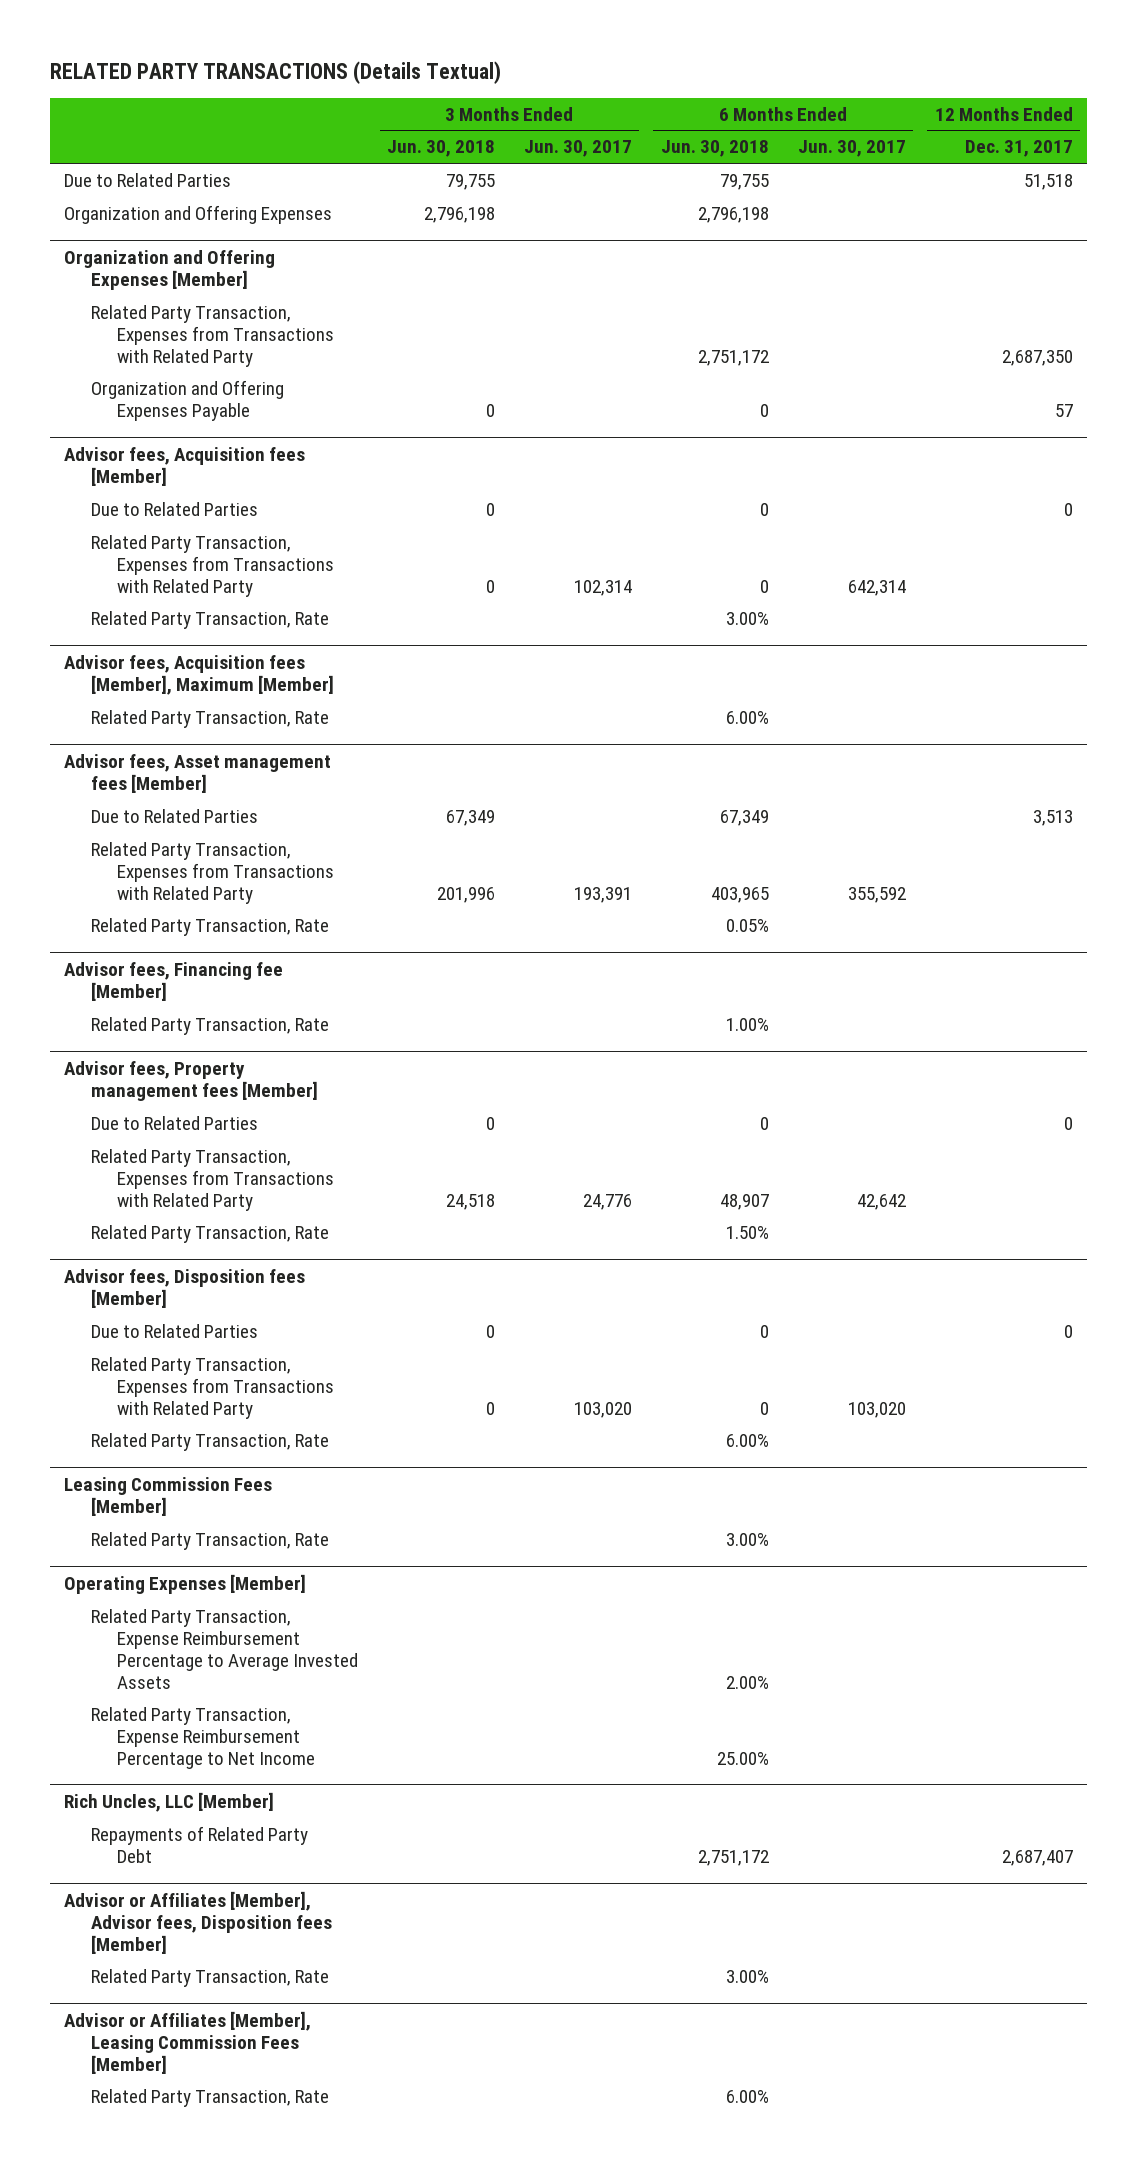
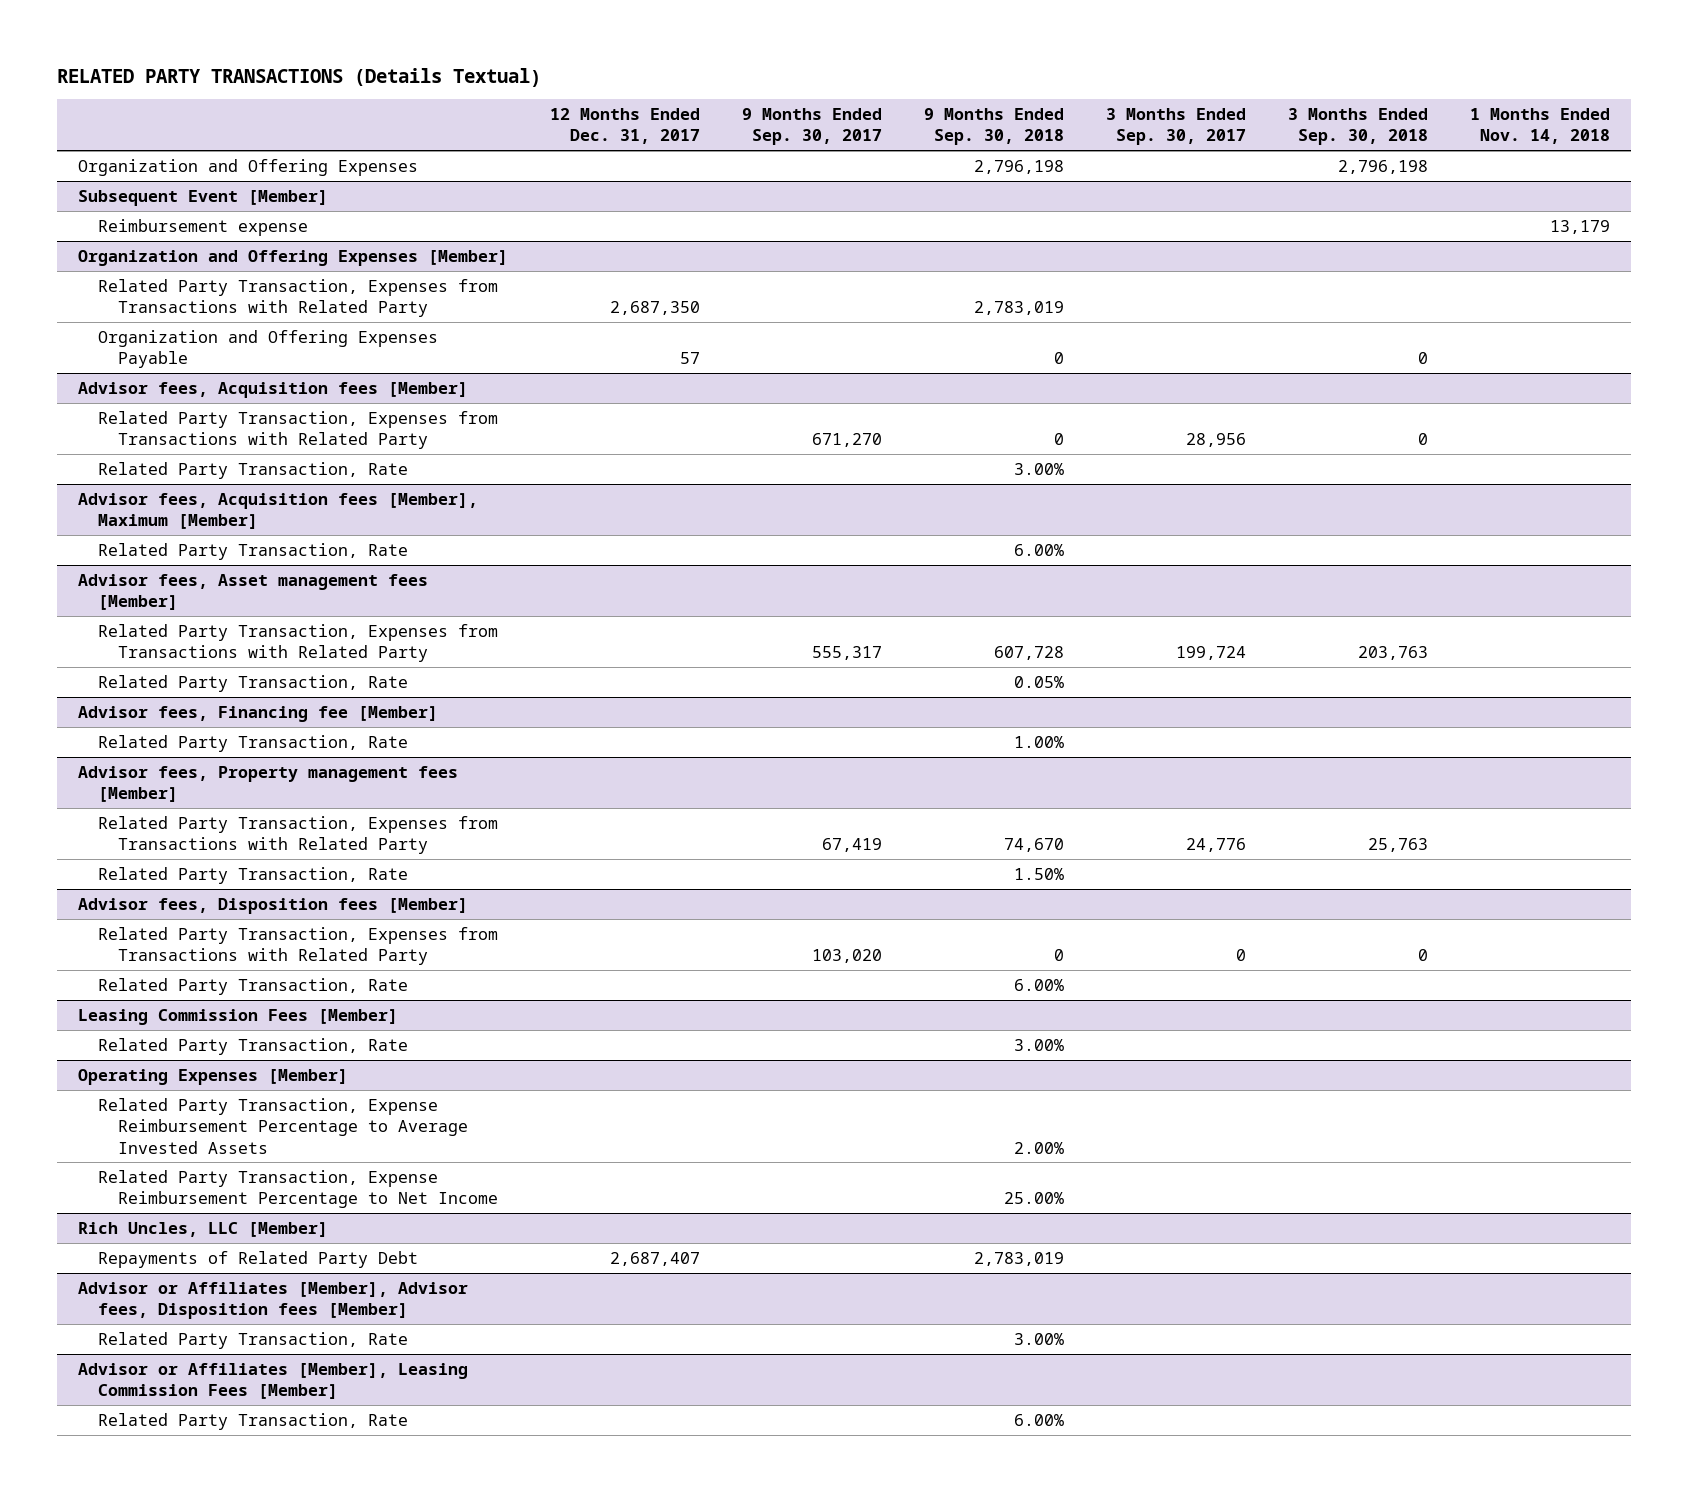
- | 3 Months Ended Jun. 30, 2018 | 3 Months Ended Jun. 30, 2017 | 6 Months Ended Jun. 30, 2018 | 6 Months Ended Jun. 30, 2017 | 12 Months Ended Dec. 31, 2017
+ | 12 Months Ended Dec. 31, 2017 | 9 Months Ended Sep. 30, 2017 | 9 Months Ended Sep. 30, 2018 | 3 Months Ended Sep. 30, 2017 | 3 Months Ended Sep. 30, 2018 | 1 Months Ended Nov. 14, 2018
- Due to Related Parties | 79,755 | | 79,755 | | 51,518
+ Subsequent Event [Member]
+ Reimbursement expense | | | | | | 13,179
@ Advisor fees, Acquisition fees [Member]
- Due to Related Parties | 0 | | 0 | | 0
@ Advisor fees, Asset management fees [Member]
- Due to Related Parties | 67,349 | | 67,349 | | 3,513
@ Advisor fees, Property management fees [Member]
- Due to Related Parties | 0 | | 0 | | 0
@ Advisor fees, Disposition fees [Member]
- Due to Related Parties | 0 | | 0 | | 0

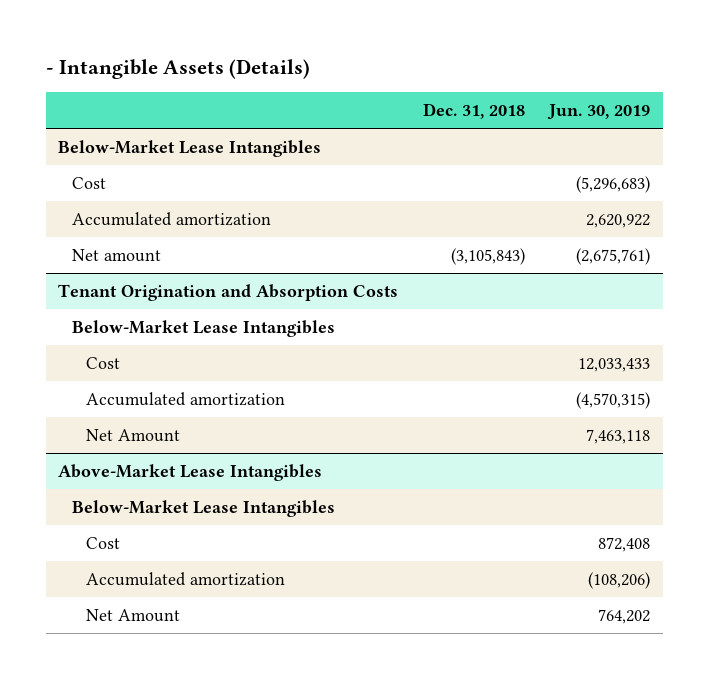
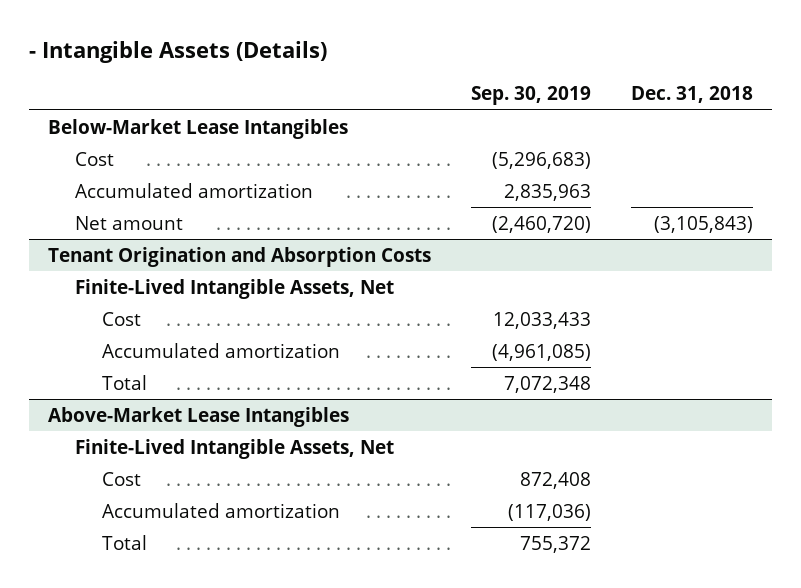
- | Dec. 31, 2018 | Jun. 30, 2019
+ | Sep. 30, 2019 | Dec. 31, 2018
@ Tenant Origination and Absorption Costs
- Below-Market Lease Intangibles
+ Finite-Lived Intangible Assets, Net
- Net Amount | | 7,463,118
+ Total | 7,072,348 |
@ Above-Market Lease Intangibles
- Below-Market Lease Intangibles
+ Finite-Lived Intangible Assets, Net
- Net Amount | | 764,202
+ Total | 755,372 |

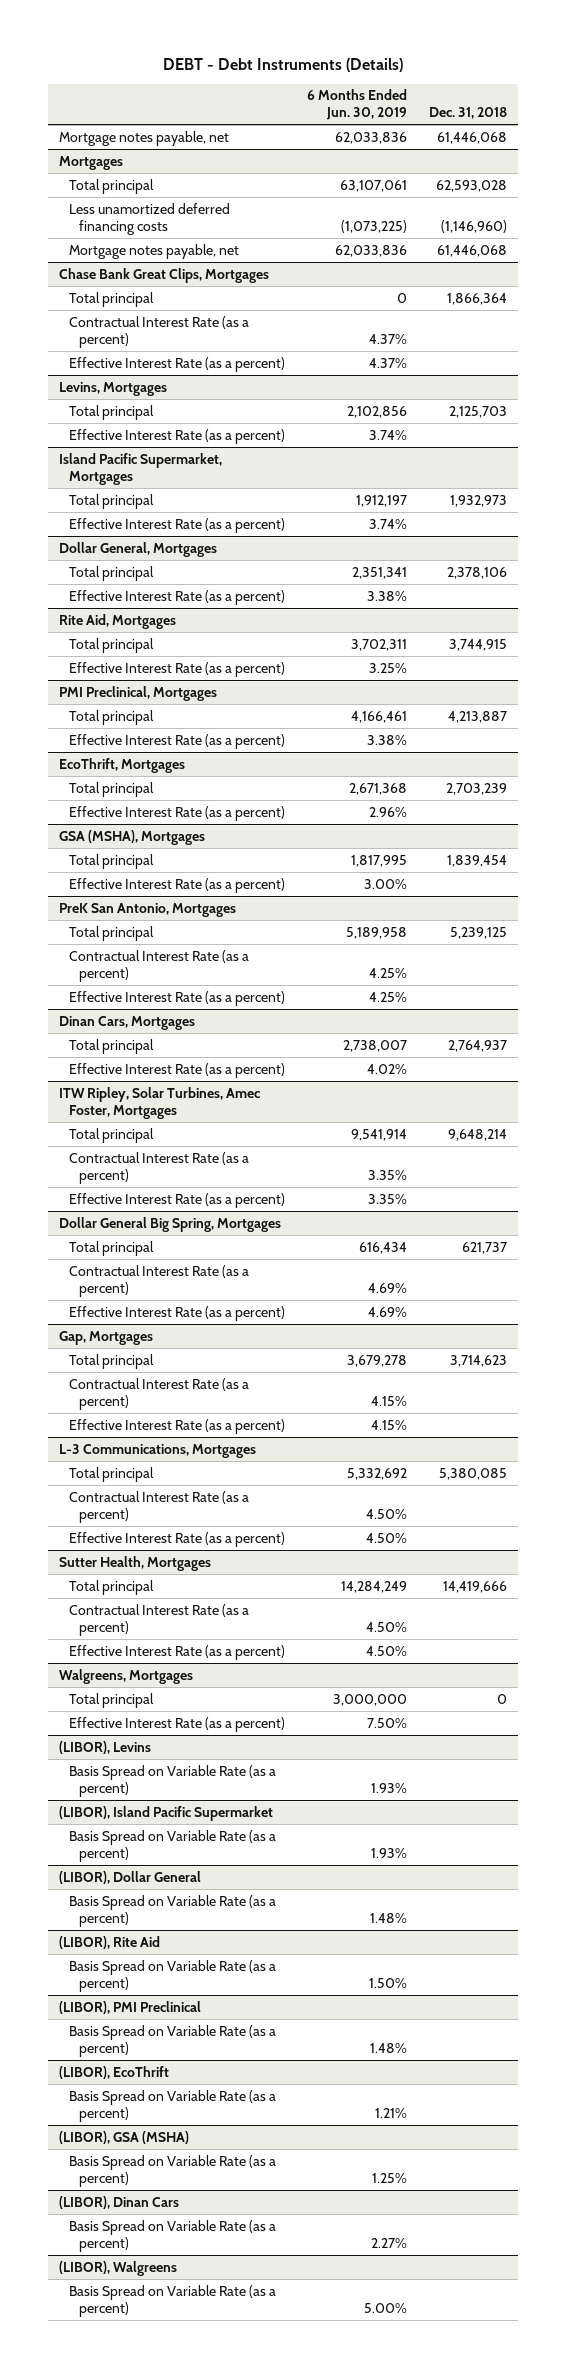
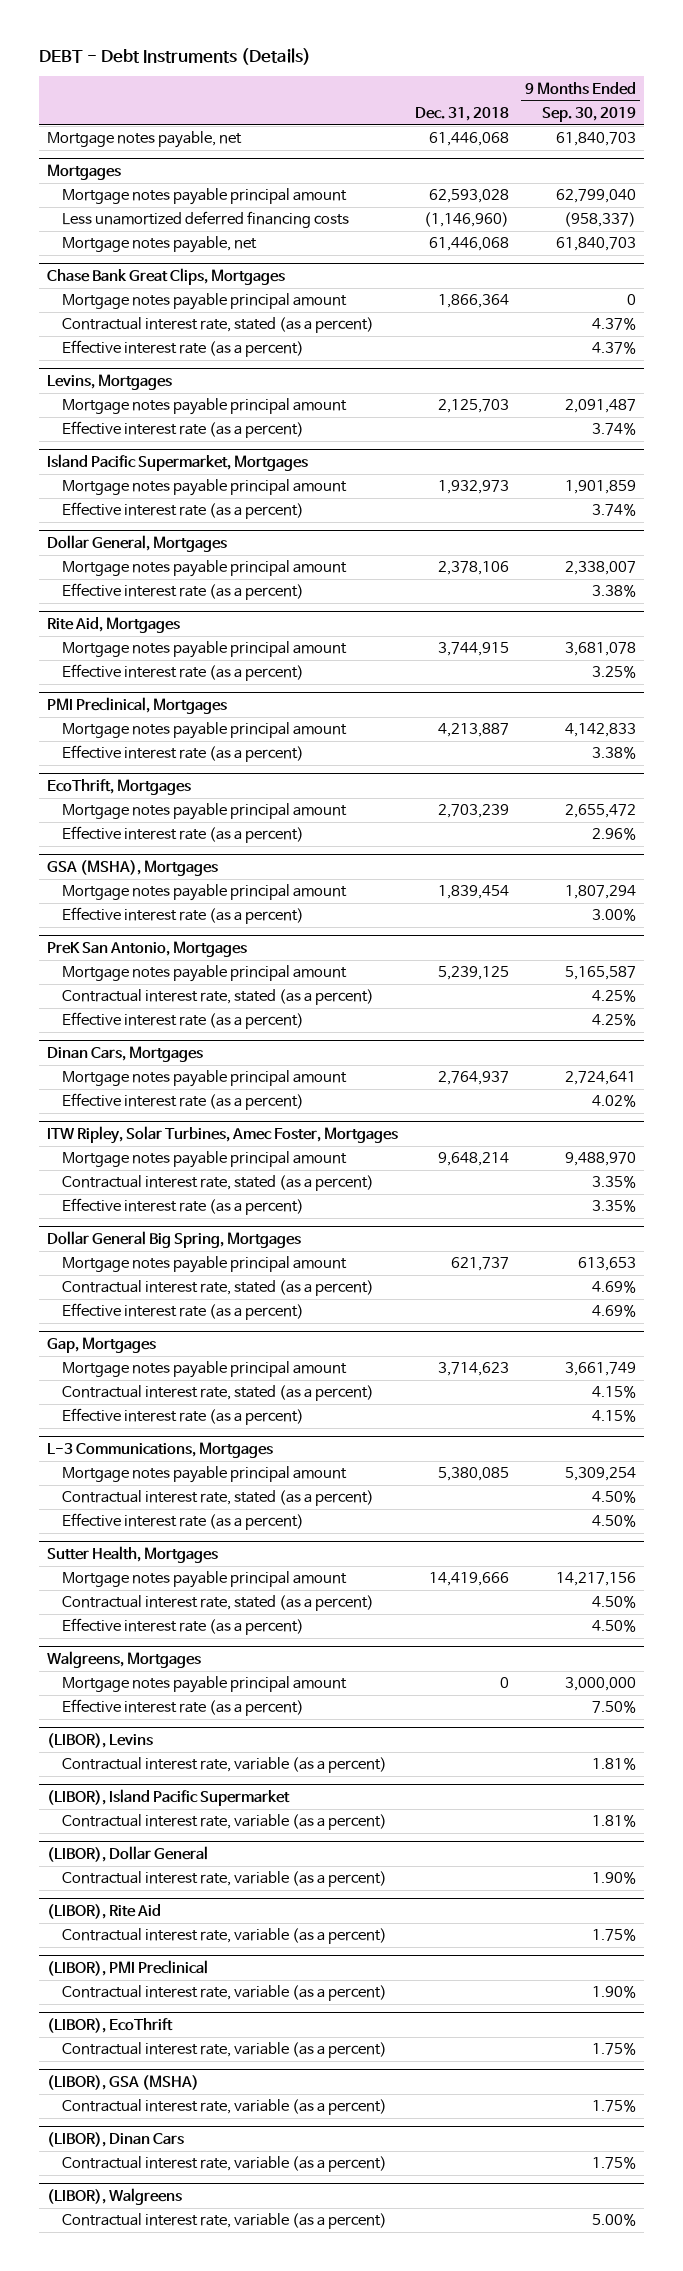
- | 6 Months Ended Jun. 30, 2019 | Dec. 31, 2018
+ | Dec. 31, 2018 | 9 Months Ended Sep. 30, 2019
@ Mortgages
- Total principal | 63,107,061 | 62,593,028
+ Mortgage notes payable principal amount | 62,593,028 | 62,799,040
@ Chase Bank Great Clips, Mortgages
- Total principal | 0 | 1,866,364
- Contractual Interest Rate (as a percent) | 4.37% |
- Effective Interest Rate (as a percent) | 4.37% |
+ Mortgage notes payable principal amount | 1,866,364 | 0
+ Contractual interest rate, stated (as a percent) | | 4.37%
+ Effective interest rate (as a percent) | | 4.37%
@ Levins, Mortgages
- Total principal | 2,102,856 | 2,125,703
- Effective Interest Rate (as a percent) | 3.74% |
+ Mortgage notes payable principal amount | 2,125,703 | 2,091,487
+ Effective interest rate (as a percent) | | 3.74%
@ Island Pacific Supermarket, Mortgages
- Total principal | 1,912,197 | 1,932,973
- Effective Interest Rate (as a percent) | 3.74% |
+ Mortgage notes payable principal amount | 1,932,973 | 1,901,859
+ Effective interest rate (as a percent) | | 3.74%
@ Dollar General, Mortgages
- Total principal | 2,351,341 | 2,378,106
- Effective Interest Rate (as a percent) | 3.38% |
+ Mortgage notes payable principal amount | 2,378,106 | 2,338,007
+ Effective interest rate (as a percent) | | 3.38%
@ Rite Aid, Mortgages
- Total principal | 3,702,311 | 3,744,915
- Effective Interest Rate (as a percent) | 3.25% |
+ Mortgage notes payable principal amount | 3,744,915 | 3,681,078
+ Effective interest rate (as a percent) | | 3.25%
@ PMI Preclinical, Mortgages
- Total principal | 4,166,461 | 4,213,887
- Effective Interest Rate (as a percent) | 3.38% |
+ Mortgage notes payable principal amount | 4,213,887 | 4,142,833
+ Effective interest rate (as a percent) | | 3.38%
@ EcoThrift, Mortgages
- Total principal | 2,671,368 | 2,703,239
- Effective Interest Rate (as a percent) | 2.96% |
+ Mortgage notes payable principal amount | 2,703,239 | 2,655,472
+ Effective interest rate (as a percent) | | 2.96%
@ GSA (MSHA), Mortgages
- Total principal | 1,817,995 | 1,839,454
- Effective Interest Rate (as a percent) | 3.00% |
+ Mortgage notes payable principal amount | 1,839,454 | 1,807,294
+ Effective interest rate (as a percent) | | 3.00%
@ PreK San Antonio, Mortgages
- Total principal | 5,189,958 | 5,239,125
- Contractual Interest Rate (as a percent) | 4.25% |
- Effective Interest Rate (as a percent) | 4.25% |
+ Mortgage notes payable principal amount | 5,239,125 | 5,165,587
+ Contractual interest rate, stated (as a percent) | | 4.25%
+ Effective interest rate (as a percent) | | 4.25%
@ Dinan Cars, Mortgages
- Total principal | 2,738,007 | 2,764,937
- Effective Interest Rate (as a percent) | 4.02% |
+ Mortgage notes payable principal amount | 2,764,937 | 2,724,641
+ Effective interest rate (as a percent) | | 4.02%
@ ITW Ripley, Solar Turbines, Amec Foster, Mortgages
- Total principal | 9,541,914 | 9,648,214
- Contractual Interest Rate (as a percent) | 3.35% |
- Effective Interest Rate (as a percent) | 3.35% |
+ Mortgage notes payable principal amount | 9,648,214 | 9,488,970
+ Contractual interest rate, stated (as a percent) | | 3.35%
+ Effective interest rate (as a percent) | | 3.35%
@ Dollar General Big Spring, Mortgages
- Total principal | 616,434 | 621,737
- Contractual Interest Rate (as a percent) | 4.69% |
- Effective Interest Rate (as a percent) | 4.69% |
+ Mortgage notes payable principal amount | 621,737 | 613,653
+ Contractual interest rate, stated (as a percent) | | 4.69%
+ Effective interest rate (as a percent) | | 4.69%
@ Gap, Mortgages
- Total principal | 3,679,278 | 3,714,623
- Contractual Interest Rate (as a percent) | 4.15% |
- Effective Interest Rate (as a percent) | 4.15% |
+ Mortgage notes payable principal amount | 3,714,623 | 3,661,749
+ Contractual interest rate, stated (as a percent) | | 4.15%
+ Effective interest rate (as a percent) | | 4.15%
@ L-3 Communications, Mortgages
- Total principal | 5,332,692 | 5,380,085
- Contractual Interest Rate (as a percent) | 4.50% |
- Effective Interest Rate (as a percent) | 4.50% |
+ Mortgage notes payable principal amount | 5,380,085 | 5,309,254
+ Contractual interest rate, stated (as a percent) | | 4.50%
+ Effective interest rate (as a percent) | | 4.50%
@ Sutter Health, Mortgages
- Total principal | 14,284,249 | 14,419,666
- Contractual Interest Rate (as a percent) | 4.50% |
- Effective Interest Rate (as a percent) | 4.50% |
+ Mortgage notes payable principal amount | 14,419,666 | 14,217,156
+ Contractual interest rate, stated (as a percent) | | 4.50%
+ Effective interest rate (as a percent) | | 4.50%
@ Walgreens, Mortgages
- Total principal | 3,000,000 | 0
- Effective Interest Rate (as a percent) | 7.50% |
+ Mortgage notes payable principal amount | 0 | 3,000,000
+ Effective interest rate (as a percent) | | 7.50%
@ (LIBOR), Levins
- Basis Spread on Variable Rate (as a percent) | 1.93% |
+ Contractual interest rate, variable (as a percent) | | 1.81%
@ (LIBOR), Island Pacific Supermarket
- Basis Spread on Variable Rate (as a percent) | 1.93% |
+ Contractual interest rate, variable (as a percent) | | 1.81%
@ (LIBOR), Dollar General
- Basis Spread on Variable Rate (as a percent) | 1.48% |
+ Contractual interest rate, variable (as a percent) | | 1.90%
@ (LIBOR), Rite Aid
- Basis Spread on Variable Rate (as a percent) | 1.50% |
+ Contractual interest rate, variable (as a percent) | | 1.75%
@ (LIBOR), PMI Preclinical
- Basis Spread on Variable Rate (as a percent) | 1.48% |
+ Contractual interest rate, variable (as a percent) | | 1.90%
@ (LIBOR), EcoThrift
- Basis Spread on Variable Rate (as a percent) | 1.21% |
+ Contractual interest rate, variable (as a percent) | | 1.75%
@ (LIBOR), GSA (MSHA)
- Basis Spread on Variable Rate (as a percent) | 1.25% |
+ Contractual interest rate, variable (as a percent) | | 1.75%
@ (LIBOR), Dinan Cars
- Basis Spread on Variable Rate (as a percent) | 2.27% |
+ Contractual interest rate, variable (as a percent) | | 1.75%
@ (LIBOR), Walgreens
- Basis Spread on Variable Rate (as a percent) | 5.00% |
+ Contractual interest rate, variable (as a percent) | | 5.00%

